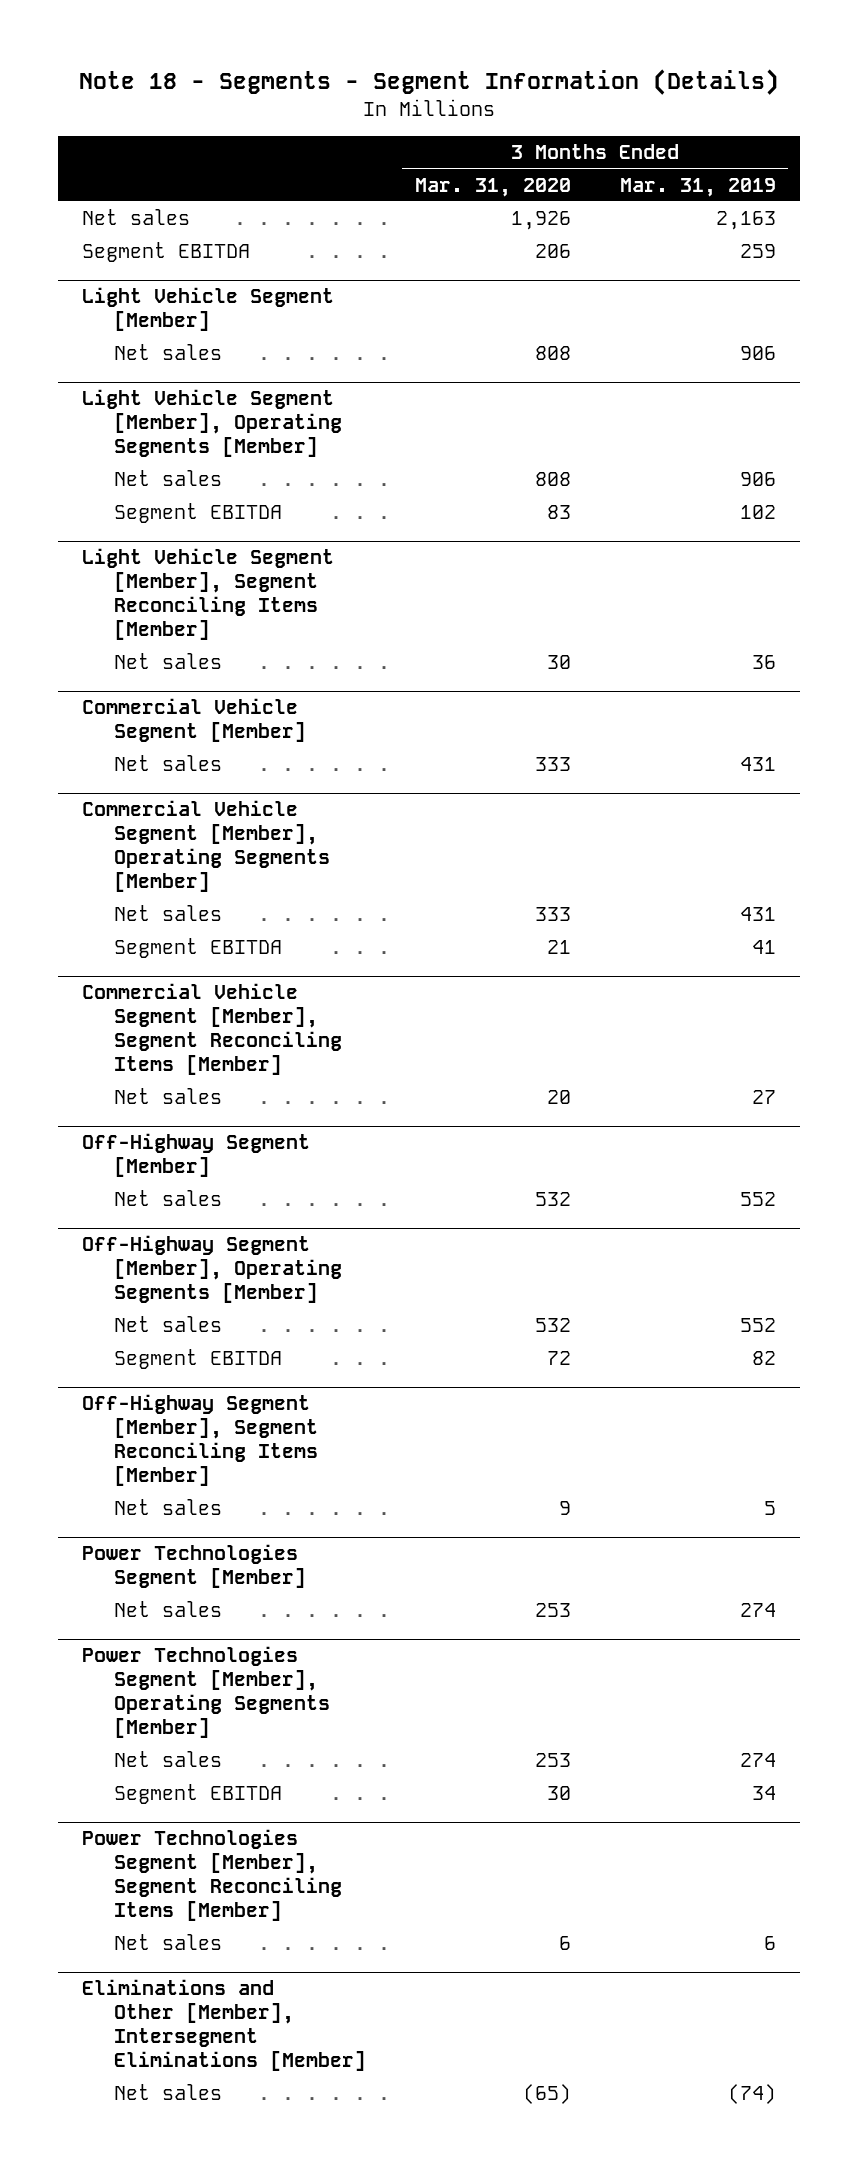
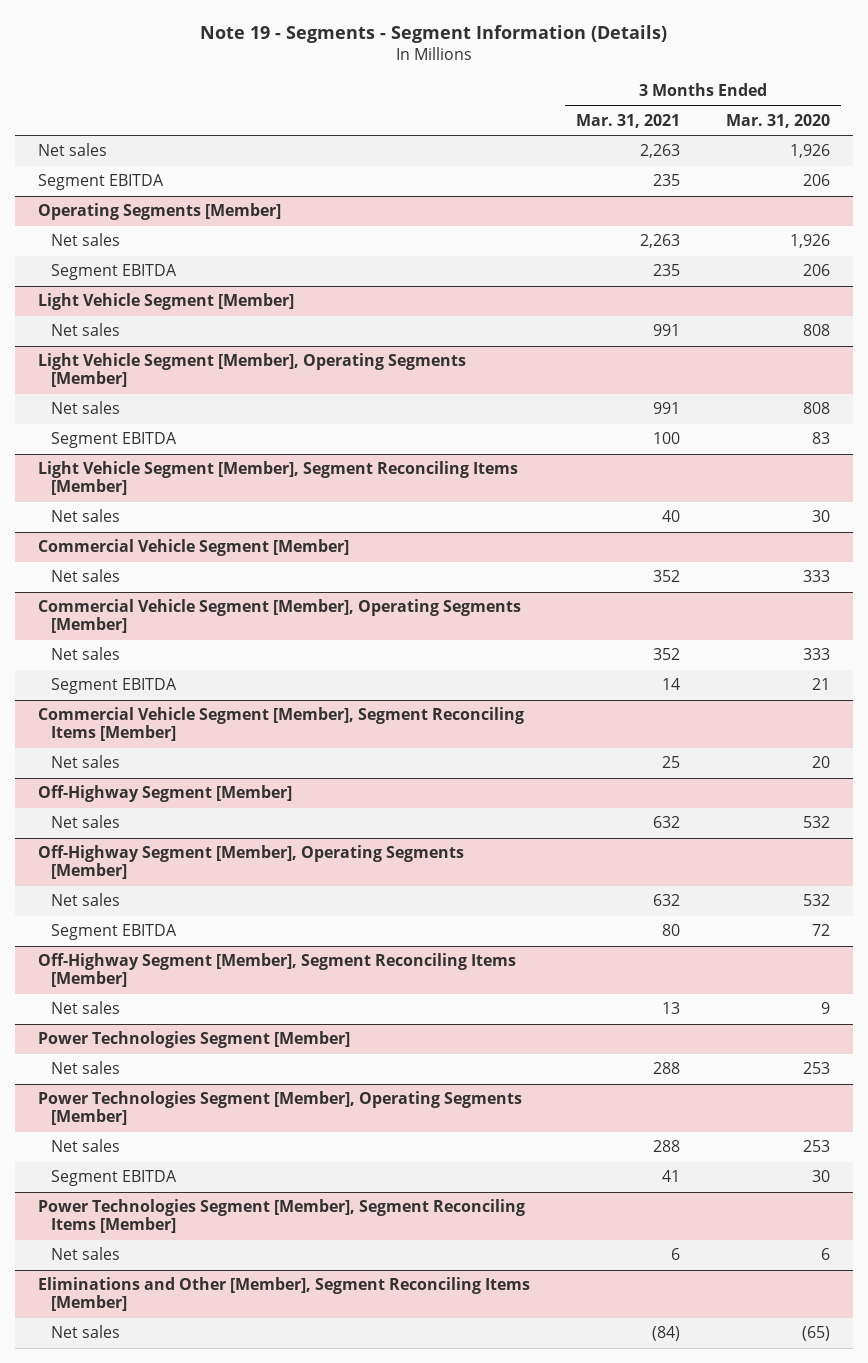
- Note 18 - Segments - Segment Information (Details)
+ Note 19 - Segments - Segment Information (Details)
- | 3 Months Ended Mar. 31, 2020 | 3 Months Ended Mar. 31, 2019
+ | 3 Months Ended Mar. 31, 2021 | 3 Months Ended Mar. 31, 2020
+ Operating Segments [Member]
+ Net sales | 2,263 | 1,926
+ Segment EBITDA | 235 | 206
- Eliminations and Other [Member], Intersegment Eliminations [Member]
+ Eliminations and Other [Member], Segment Reconciling Items [Member]

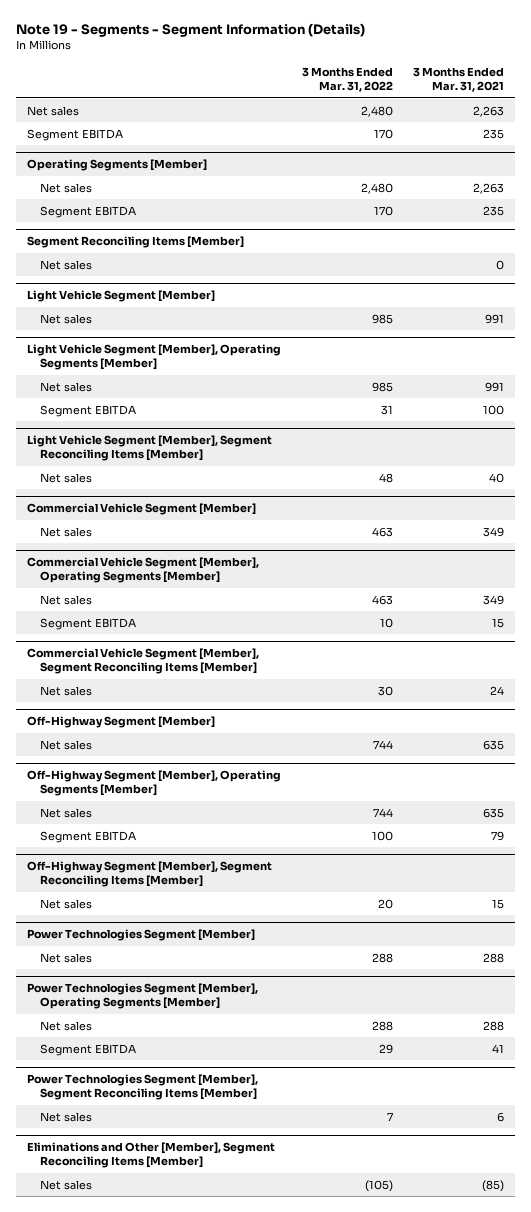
- | 3 Months Ended Mar. 31, 2021 | 3 Months Ended Mar. 31, 2020
+ | 3 Months Ended Mar. 31, 2022 | 3 Months Ended Mar. 31, 2021
+ Segment Reconciling Items [Member]
+ Net sales | | 0
@ Commercial Vehicle Segment [Member]
- Net sales | 352 | 333
+ Net sales | 463 | 349
@ Commercial Vehicle Segment [Member], Operating Segments [Member]
- Net sales | 352 | 333
- Segment EBITDA | 14 | 21
+ Net sales | 463 | 349
+ Segment EBITDA | 10 | 15
@ Commercial Vehicle Segment [Member], Segment Reconciling Items [Member]
- Net sales | 25 | 20
+ Net sales | 30 | 24
@ Off-Highway Segment [Member]
- Net sales | 632 | 532
+ Net sales | 744 | 635
@ Off-Highway Segment [Member], Operating Segments [Member]
- Net sales | 632 | 532
- Segment EBITDA | 80 | 72
+ Net sales | 744 | 635
+ Segment EBITDA | 100 | 79
@ Off-Highway Segment [Member], Segment Reconciling Items [Member]
- Net sales | 13 | 9
+ Net sales | 20 | 15
@ Eliminations and Other [Member], Segment Reconciling Items [Member]
- Net sales | (84) | (65)
+ Net sales | (105) | (85)

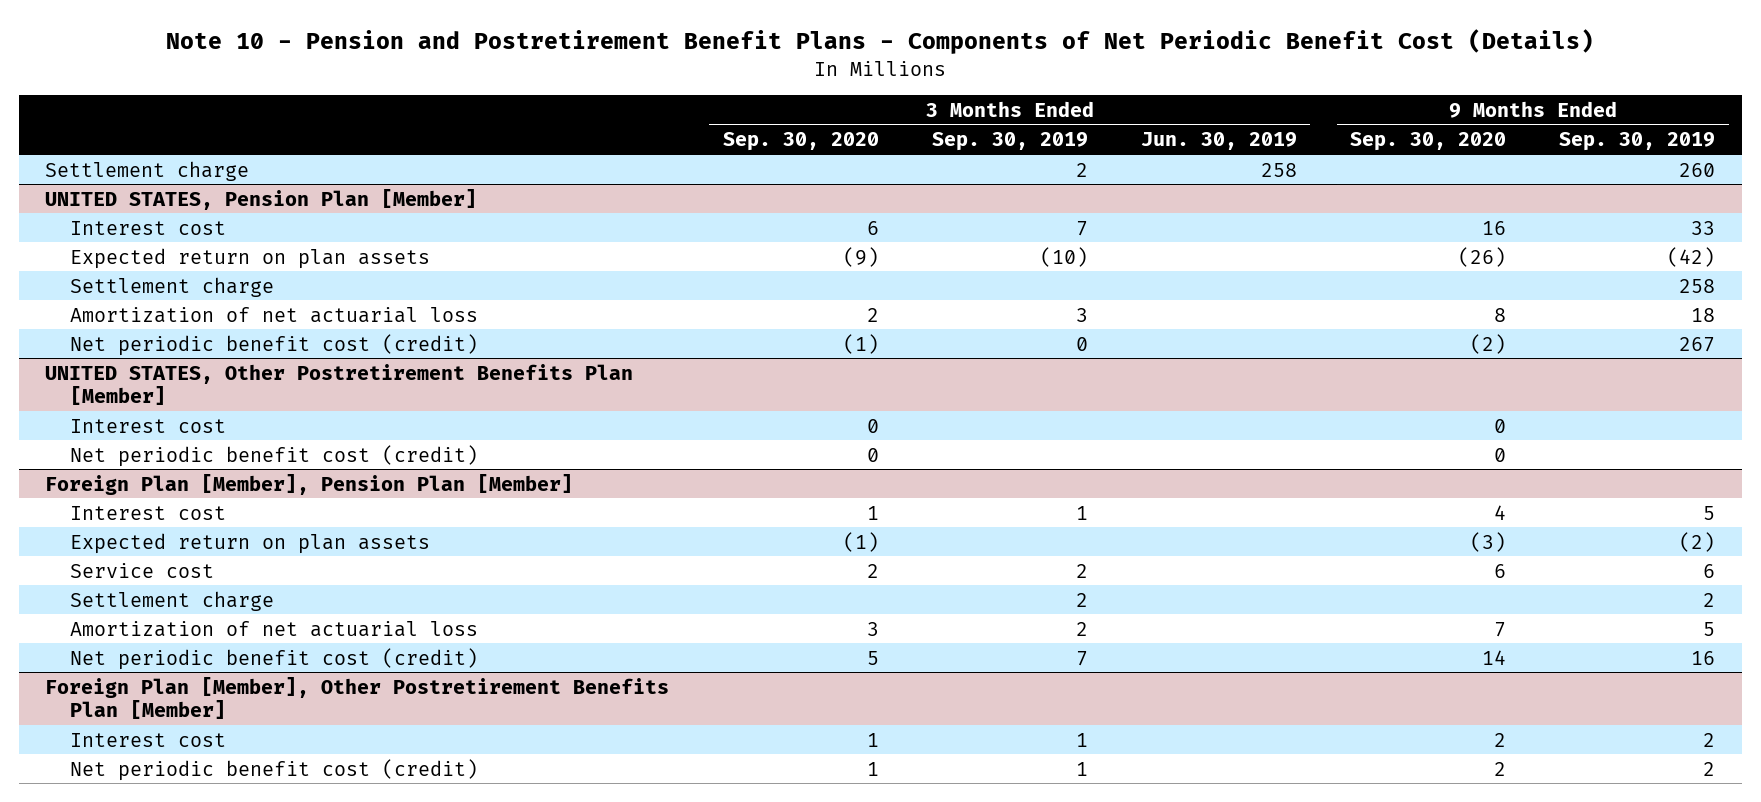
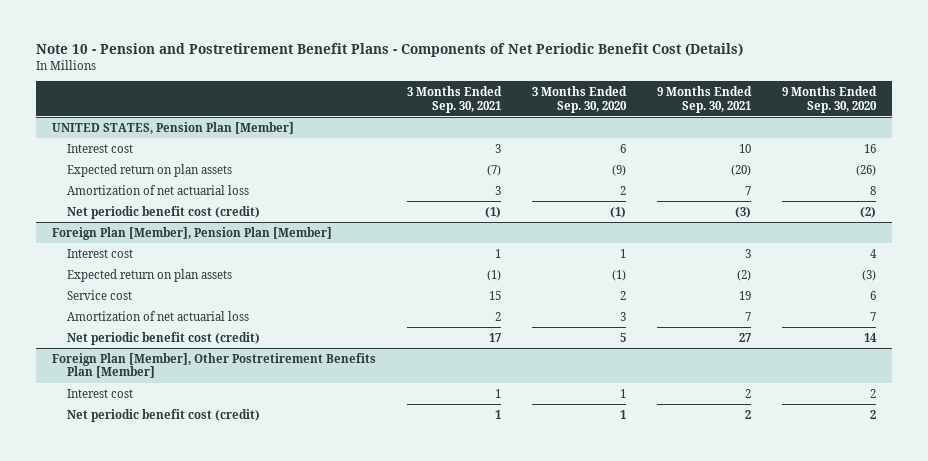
- | 3 Months Ended Sep. 30, 2020 | 3 Months Ended Sep. 30, 2019 | 3 Months Ended Jun. 30, 2019 | 9 Months Ended Sep. 30, 2020 | 9 Months Ended Sep. 30, 2019
+ | 3 Months Ended Sep. 30, 2021 | 3 Months Ended Sep. 30, 2020 | 9 Months Ended Sep. 30, 2021 | 9 Months Ended Sep. 30, 2020
- Settlement charge | | 2 | 258 | | 260
@ UNITED STATES, Pension Plan [Member]
- Settlement charge | | | | | 258
- UNITED STATES, Other Postretirement Benefits Plan [Member]
- Interest cost | 0 | | | 0 |
- Net periodic benefit cost (credit) | 0 | | | 0 |
@ Foreign Plan [Member], Pension Plan [Member]
- Settlement charge | | 2 | | | 2

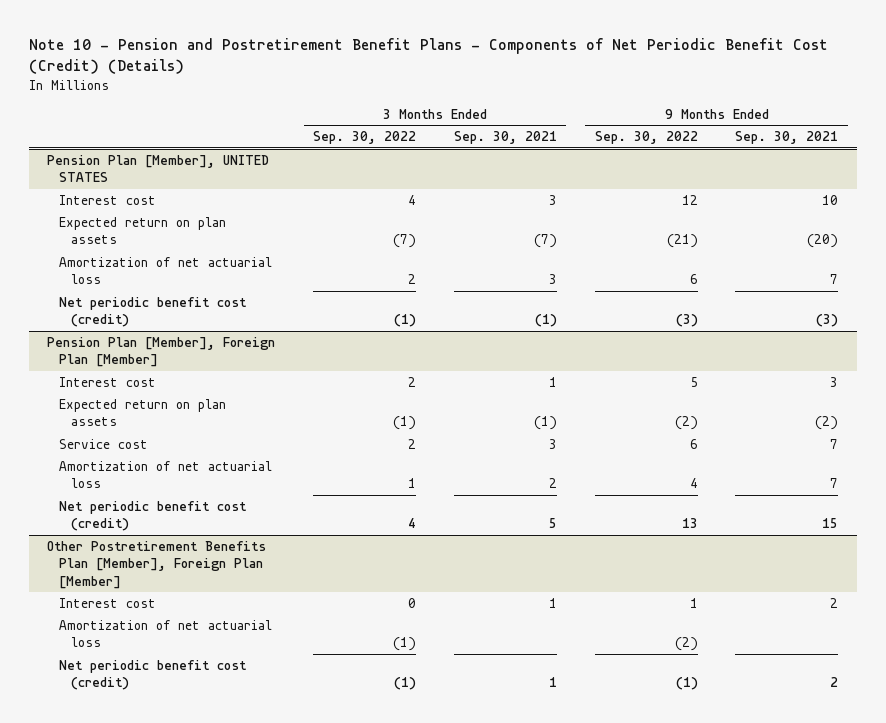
- Note 10 - Pension and Postretirement Benefit Plans - Components of Net Periodic Benefit Cost (Details)
+ Note 10 - Pension and Postretirement Benefit Plans - Components of Net Periodic Benefit Cost (Credit) (Details)
- | 3 Months Ended Sep. 30, 2021 | 3 Months Ended Sep. 30, 2020 | 9 Months Ended Sep. 30, 2021 | 9 Months Ended Sep. 30, 2020
+ | 3 Months Ended Sep. 30, 2022 | 3 Months Ended Sep. 30, 2021 | 9 Months Ended Sep. 30, 2022 | 9 Months Ended Sep. 30, 2021
- UNITED STATES, Pension Plan [Member]
+ Pension Plan [Member], UNITED STATES
- Foreign Plan [Member], Pension Plan [Member]
+ Pension Plan [Member], Foreign Plan [Member]
- Service cost | 15 | 2 | 19 | 6
+ Service cost | 2 | 3 | 6 | 7
- Net periodic benefit cost (credit) | 17 | 5 | 27 | 14
- Foreign Plan [Member], Other Postretirement Benefits Plan [Member]
+ Net periodic benefit cost (credit) | 4 | 5 | 13 | 15
+ Other Postretirement Benefits Plan [Member], Foreign Plan [Member]
+ Amortization of net actuarial loss | (1) | | (2) |

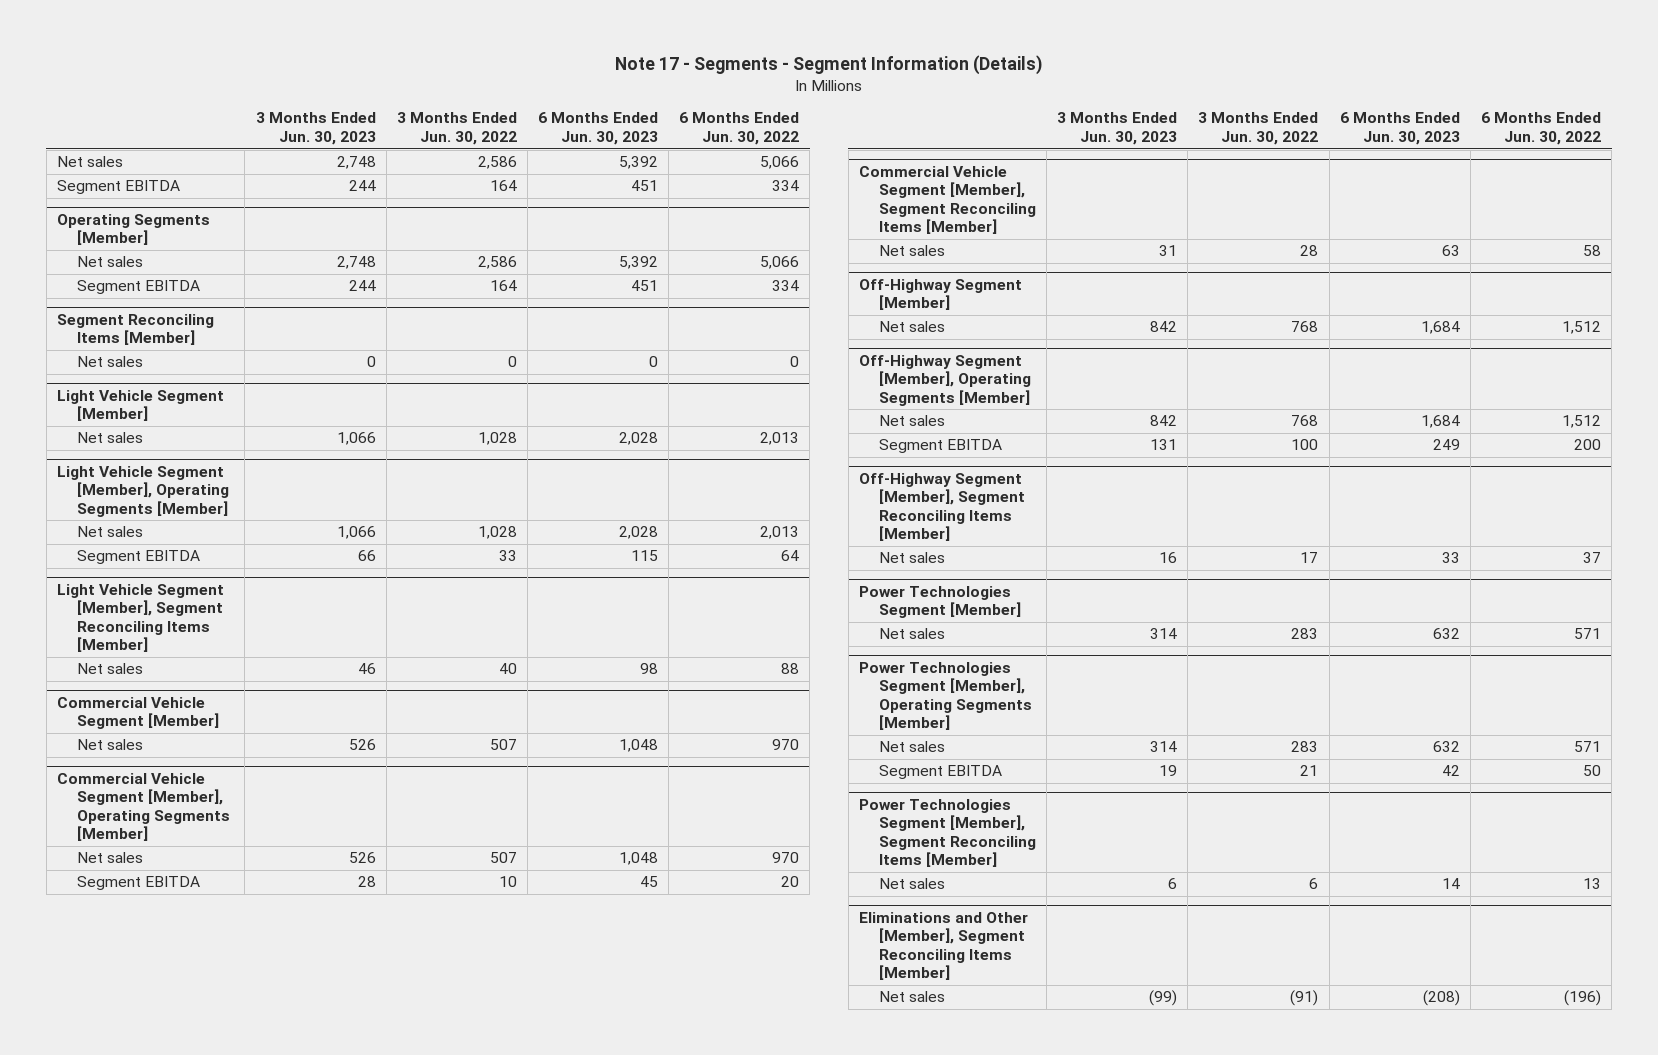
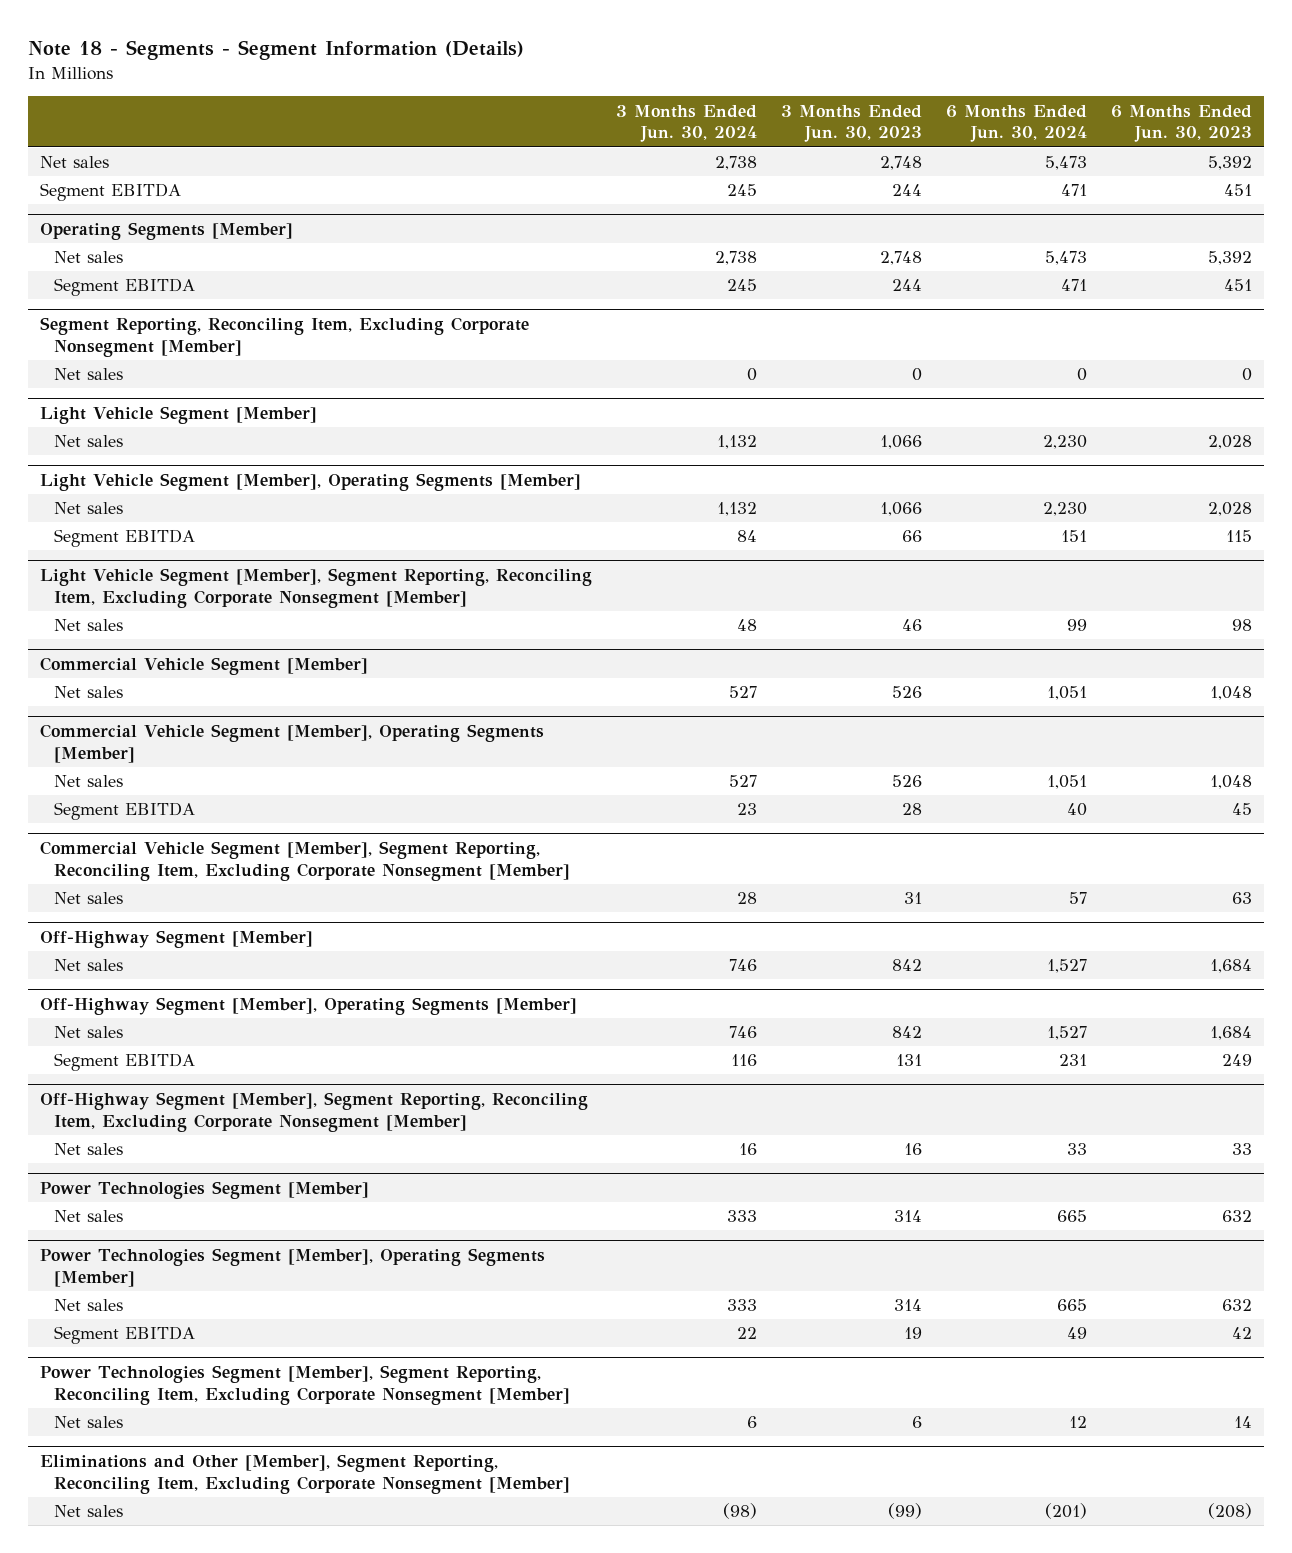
- Note 17 - Segments - Segment Information (Details)
+ Note 18 - Segments - Segment Information (Details)
- | 3 Months Ended Jun. 30, 2023 | 3 Months Ended Jun. 30, 2022 | 6 Months Ended Jun. 30, 2023 | 6 Months Ended Jun. 30, 2022
+ | 3 Months Ended Jun. 30, 2024 | 3 Months Ended Jun. 30, 2023 | 6 Months Ended Jun. 30, 2024 | 6 Months Ended Jun. 30, 2023
- Segment Reconciling Items [Member]
+ Segment Reporting, Reconciling Item, Excluding Corporate Nonsegment [Member]
- Light Vehicle Segment [Member], Segment Reconciling Items [Member]
+ Light Vehicle Segment [Member], Segment Reporting, Reconciling Item, Excluding Corporate Nonsegment [Member]
- Commercial Vehicle Segment [Member], Segment Reconciling Items [Member]
+ Commercial Vehicle Segment [Member], Segment Reporting, Reconciling Item, Excluding Corporate Nonsegment [Member]
- Off-Highway Segment [Member], Segment Reconciling Items [Member]
+ Off-Highway Segment [Member], Segment Reporting, Reconciling Item, Excluding Corporate Nonsegment [Member]
- Power Technologies Segment [Member], Segment Reconciling Items [Member]
+ Power Technologies Segment [Member], Segment Reporting, Reconciling Item, Excluding Corporate Nonsegment [Member]
- Eliminations and Other [Member], Segment Reconciling Items [Member]
+ Eliminations and Other [Member], Segment Reporting, Reconciling Item, Excluding Corporate Nonsegment [Member]

